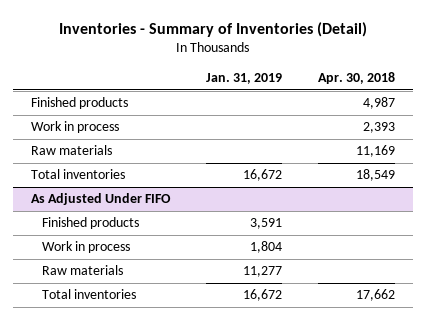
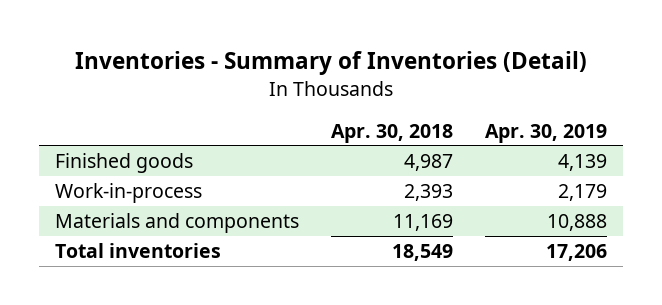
- | Jan. 31, 2019 | Apr. 30, 2018
+ | Apr. 30, 2018 | Apr. 30, 2019
- Finished products | | 4,987
- Work in process | | 2,393
- Raw materials | | 11,169
+ Finished goods | 4,987 | 4,139
+ Work-in-process | 2,393 | 2,179
+ Materials and components | 11,169 | 10,888
- As Adjusted Under FIFO
- Finished products | 3,591 |
- Work in process | 1,804 |
- Raw materials | 11,277 |
- Total inventories | 16,672 | 17,662

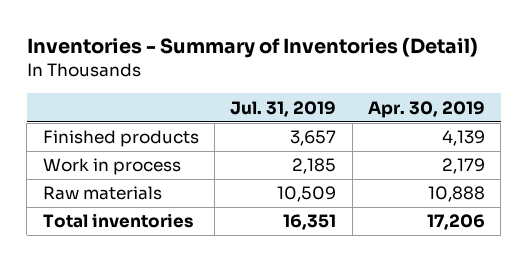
- | Apr. 30, 2018 | Apr. 30, 2019
+ | Jul. 31, 2019 | Apr. 30, 2019
- Finished goods | 4,987 | 4,139
- Work-in-process | 2,393 | 2,179
- Materials and components | 11,169 | 10,888
+ Finished products | 3,657 | 4,139
+ Work in process | 2,185 | 2,179
+ Raw materials | 10,509 | 10,888

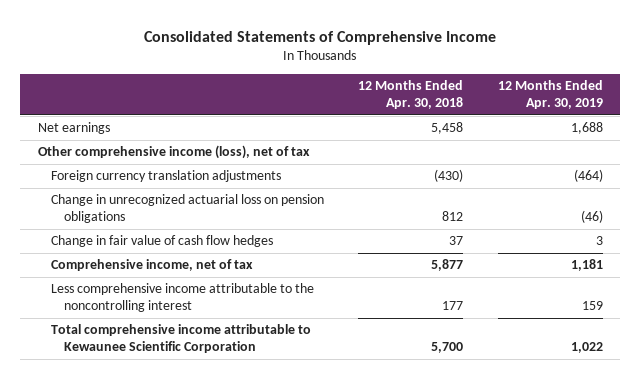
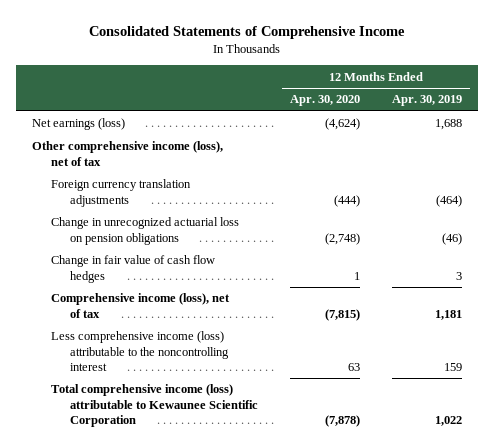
- | 12 Months Ended Apr. 30, 2018 | 12 Months Ended Apr. 30, 2019
+ | 12 Months Ended Apr. 30, 2020 | 12 Months Ended Apr. 30, 2019
- Net earnings | 5,458 | 1,688
+ Net earnings (loss) | (4,624) | 1,688
- Comprehensive income, net of tax | 5,877 | 1,181
- Less comprehensive income attributable to the noncontrolling interest | 177 | 159
- Total comprehensive income attributable to Kewaunee Scientific Corporation | 5,700 | 1,022
+ Comprehensive income (loss), net of tax | (7,815) | 1,181
+ Less comprehensive income (loss) attributable to the noncontrolling interest | 63 | 159
+ Total comprehensive income (loss) attributable to Kewaunee Scientific Corporation | (7,878) | 1,022

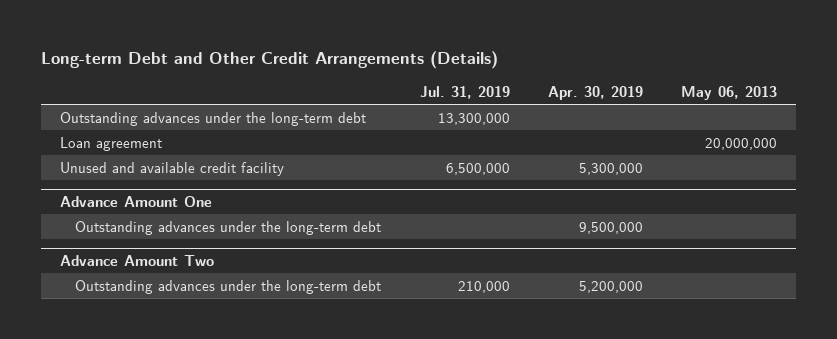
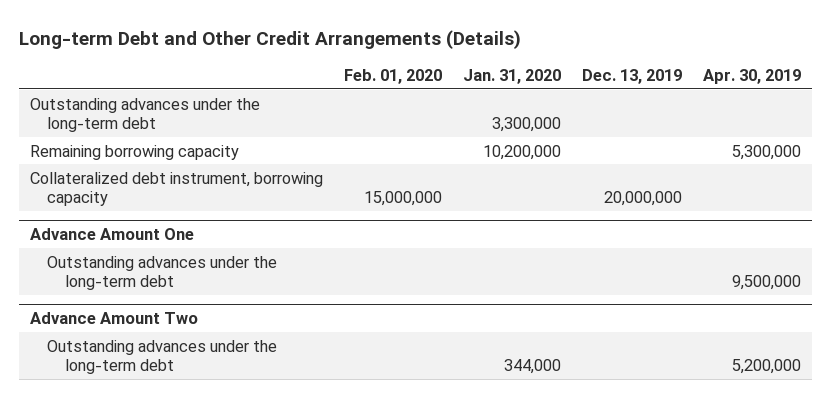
- | Jul. 31, 2019 | Apr. 30, 2019 | May 06, 2013
+ | Feb. 01, 2020 | Jan. 31, 2020 | Dec. 13, 2019 | Apr. 30, 2019
- Loan agreement | | | 20,000,000
- Unused and available credit facility | 6,500,000 | 5,300,000 |
+ Remaining borrowing capacity | | 10,200,000 | | 5,300,000
+ Collateralized debt instrument, borrowing capacity | 15,000,000 | | 20,000,000 |

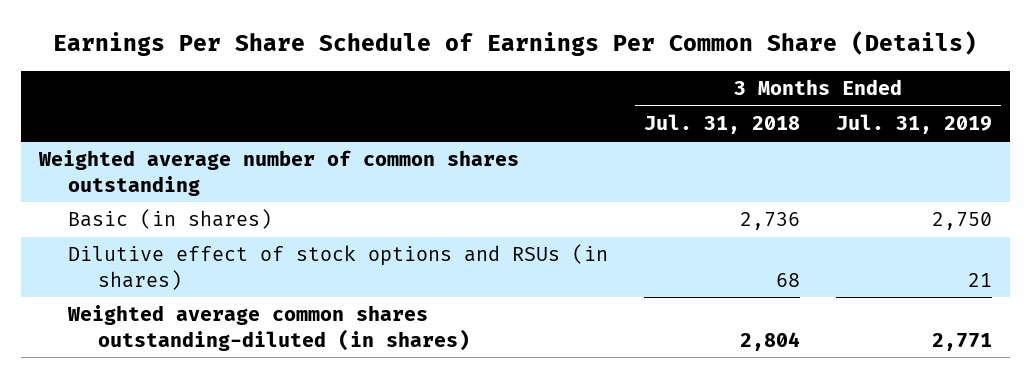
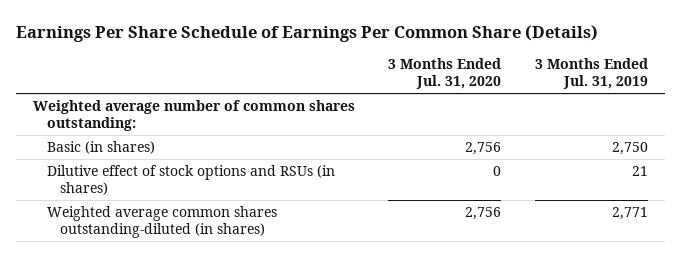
- | 3 Months Ended Jul. 31, 2018 | 3 Months Ended Jul. 31, 2019
+ | 3 Months Ended Jul. 31, 2020 | 3 Months Ended Jul. 31, 2019
- Weighted average number of common shares outstanding
+ Weighted average number of common shares outstanding:

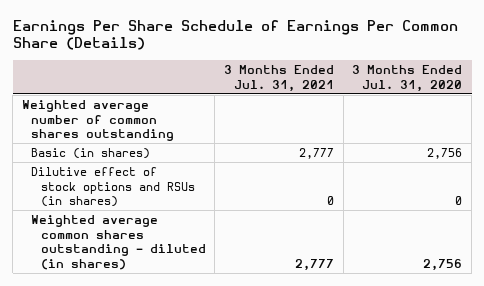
- | 3 Months Ended Jul. 31, 2020 | 3 Months Ended Jul. 31, 2019
+ | 3 Months Ended Jul. 31, 2021 | 3 Months Ended Jul. 31, 2020
- Weighted average number of common shares outstanding:
+ Weighted average number of common shares outstanding
- Weighted average common shares outstanding-diluted (in shares) | 2,756 | 2,771
+ Weighted average common shares outstanding - diluted (in shares) | 2,777 | 2,756

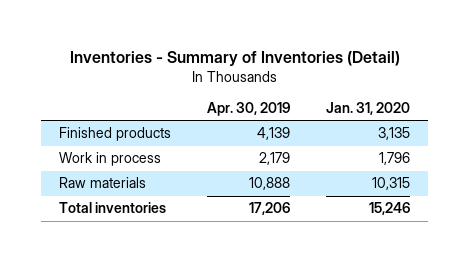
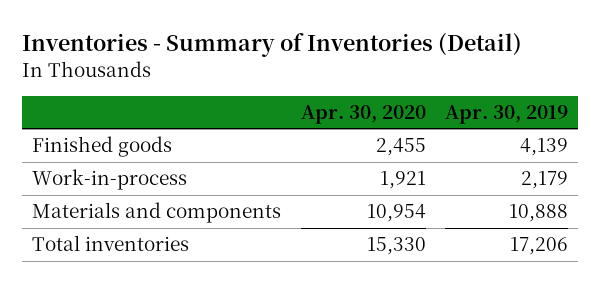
- | Apr. 30, 2019 | Jan. 31, 2020
+ | Apr. 30, 2020 | Apr. 30, 2019
- Finished products | 4,139 | 3,135
- Work in process | 2,179 | 1,796
- Raw materials | 10,888 | 10,315
+ Finished goods | 2,455 | 4,139
+ Work-in-process | 1,921 | 2,179
+ Materials and components | 10,954 | 10,888

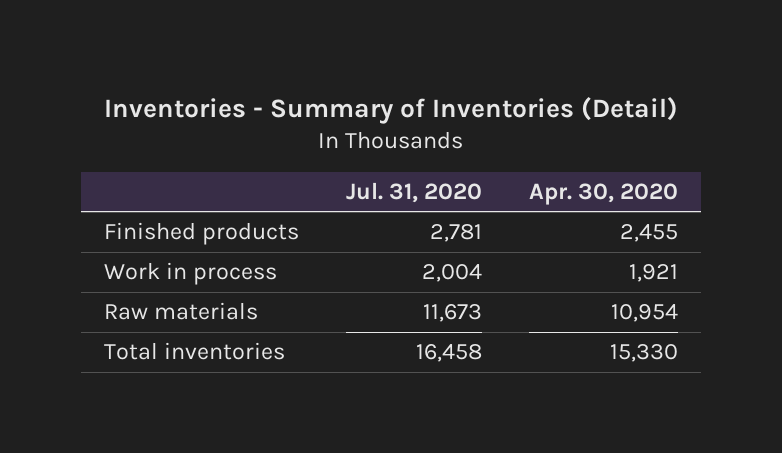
- | Apr. 30, 2020 | Apr. 30, 2019
+ | Jul. 31, 2020 | Apr. 30, 2020
- Finished goods | 2,455 | 4,139
- Work-in-process | 1,921 | 2,179
- Materials and components | 10,954 | 10,888
+ Finished products | 2,781 | 2,455
+ Work in process | 2,004 | 1,921
+ Raw materials | 11,673 | 10,954

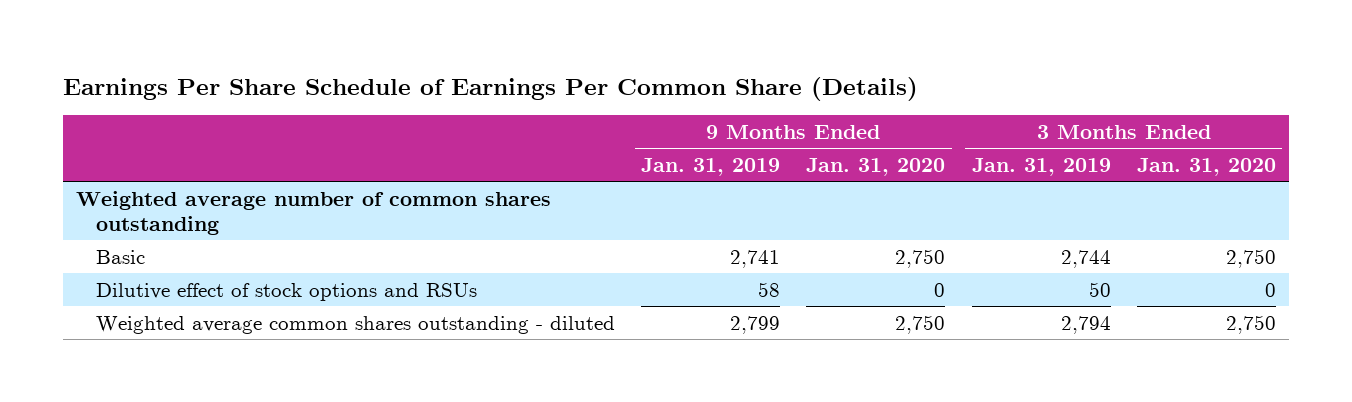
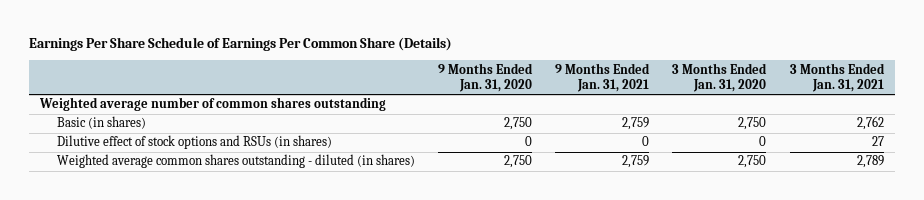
- | 9 Months Ended Jan. 31, 2019 | 9 Months Ended Jan. 31, 2020 | 3 Months Ended Jan. 31, 2019 | 3 Months Ended Jan. 31, 2020
+ | 9 Months Ended Jan. 31, 2020 | 9 Months Ended Jan. 31, 2021 | 3 Months Ended Jan. 31, 2020 | 3 Months Ended Jan. 31, 2021
- Basic | 2,741 | 2,750 | 2,744 | 2,750
- Dilutive effect of stock options and RSUs | 58 | 0 | 50 | 0
- Weighted average common shares outstanding - diluted | 2,799 | 2,750 | 2,794 | 2,750
+ Basic (in shares) | 2,750 | 2,759 | 2,750 | 2,762
+ Dilutive effect of stock options and RSUs (in shares) | 0 | 0 | 0 | 27
+ Weighted average common shares outstanding - diluted (in shares) | 2,750 | 2,759 | 2,750 | 2,789

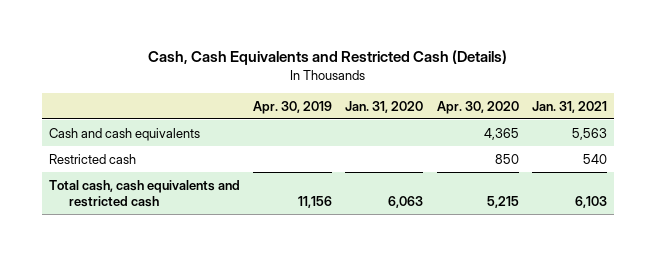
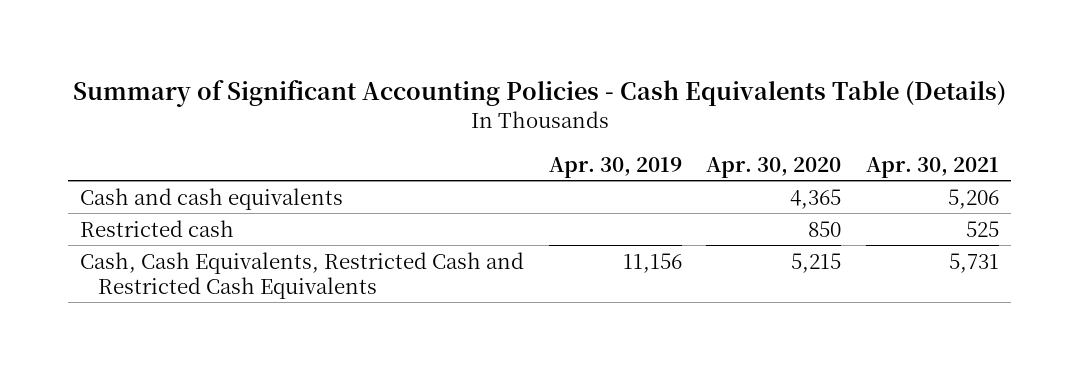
- Cash, Cash Equivalents and Restricted Cash (Details)
+ Summary of Significant Accounting Policies - Cash Equivalents Table (Details)
- | Apr. 30, 2019 | Jan. 31, 2020 | Apr. 30, 2020 | Jan. 31, 2021
+ | Apr. 30, 2019 | Apr. 30, 2020 | Apr. 30, 2021
- Total cash, cash equivalents and restricted cash | 11,156 | 6,063 | 5,215 | 6,103
+ Cash, Cash Equivalents, Restricted Cash and Restricted Cash Equivalents | 11,156 | 5,215 | 5,731

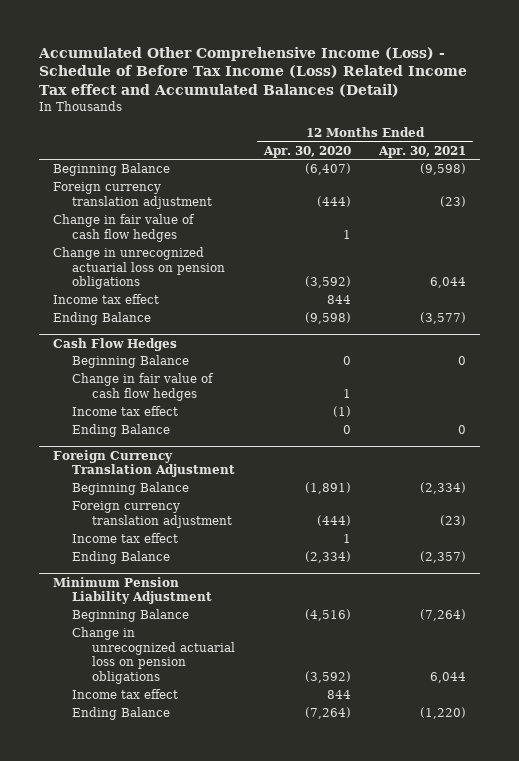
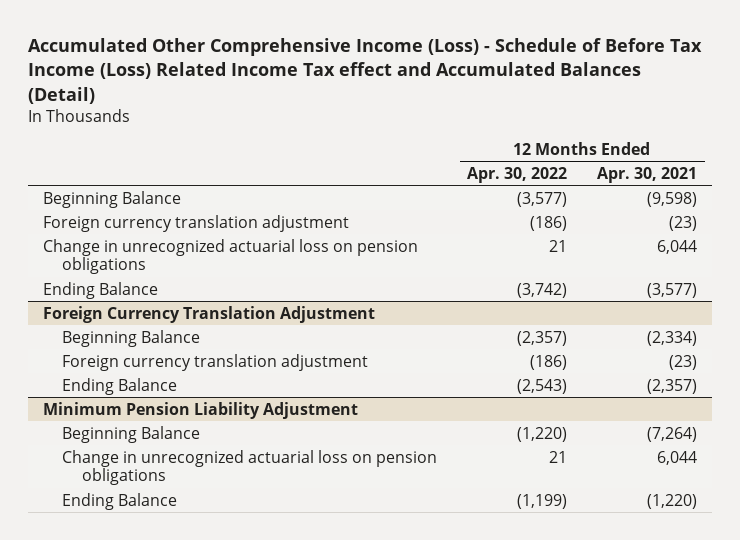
- | 12 Months Ended Apr. 30, 2020 | 12 Months Ended Apr. 30, 2021
+ | 12 Months Ended Apr. 30, 2022 | 12 Months Ended Apr. 30, 2021
- Change in fair value of cash flow hedges | 1 |
- Income tax effect | 844 |
- Cash Flow Hedges
- Beginning Balance | 0 | 0
- Change in fair value of cash flow hedges | 1 |
- Income tax effect | (1) |
- Ending Balance | 0 | 0
@ Foreign Currency Translation Adjustment
- Income tax effect | 1 |
@ Minimum Pension Liability Adjustment
- Income tax effect | 844 |

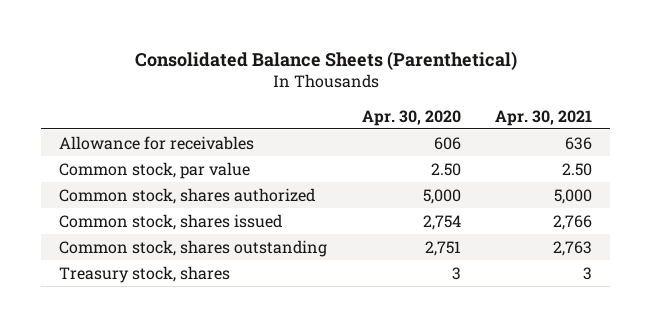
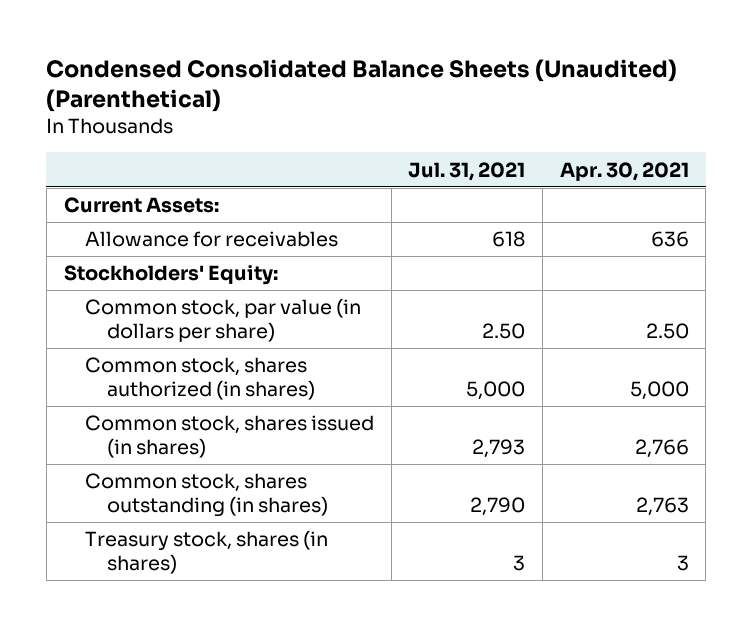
- Consolidated Balance Sheets (Parenthetical)
+ Condensed Consolidated Balance Sheets (Unaudited) (Parenthetical)
- | Apr. 30, 2020 | Apr. 30, 2021
+ | Jul. 31, 2021 | Apr. 30, 2021
+ Current Assets:
- Common stock, par value | 2.50 | 2.50
- Common stock, shares authorized | 5,000 | 5,000
- Common stock, shares issued | 2,754 | 2,766
- Common stock, shares outstanding | 2,751 | 2,763
- Treasury stock, shares | 3 | 3
+ Stockholders' Equity:
+ Common stock, par value (in dollars per share) | 2.50 | 2.50
+ Common stock, shares authorized (in shares) | 5,000 | 5,000
+ Common stock, shares issued (in shares) | 2,793 | 2,766
+ Common stock, shares outstanding (in shares) | 2,790 | 2,763
+ Treasury stock, shares (in shares) | 3 | 3

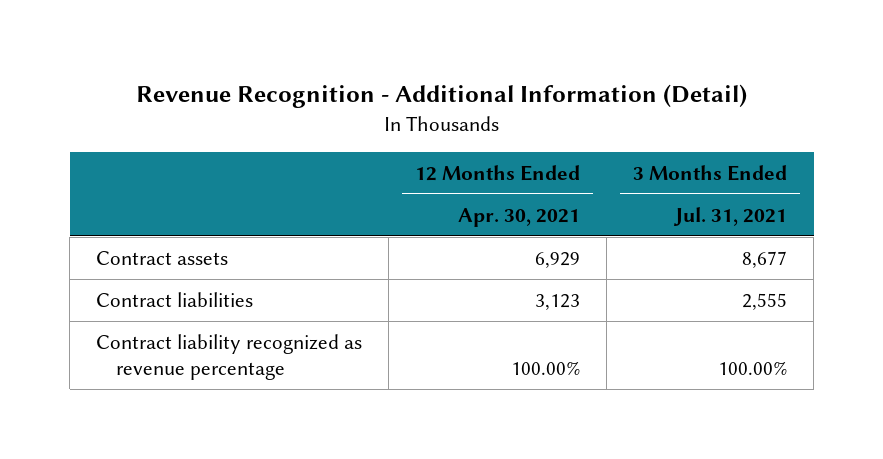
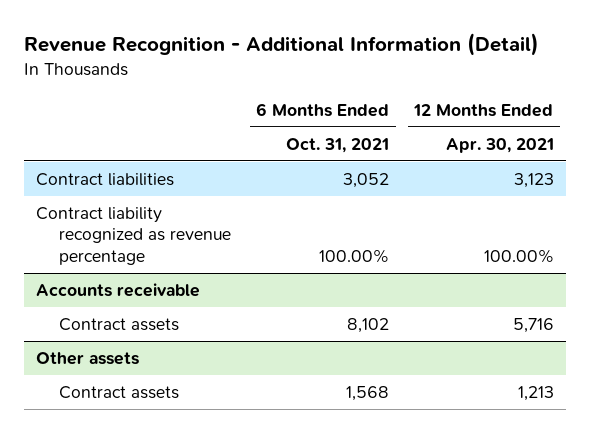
- | 12 Months Ended Apr. 30, 2021 | 3 Months Ended Jul. 31, 2021
+ | 6 Months Ended Oct. 31, 2021 | 12 Months Ended Apr. 30, 2021
- Contract assets | 6,929 | 8,677
+ Accounts receivable
+ Contract assets | 8,102 | 5,716
+ Other assets
+ Contract assets | 1,568 | 1,213

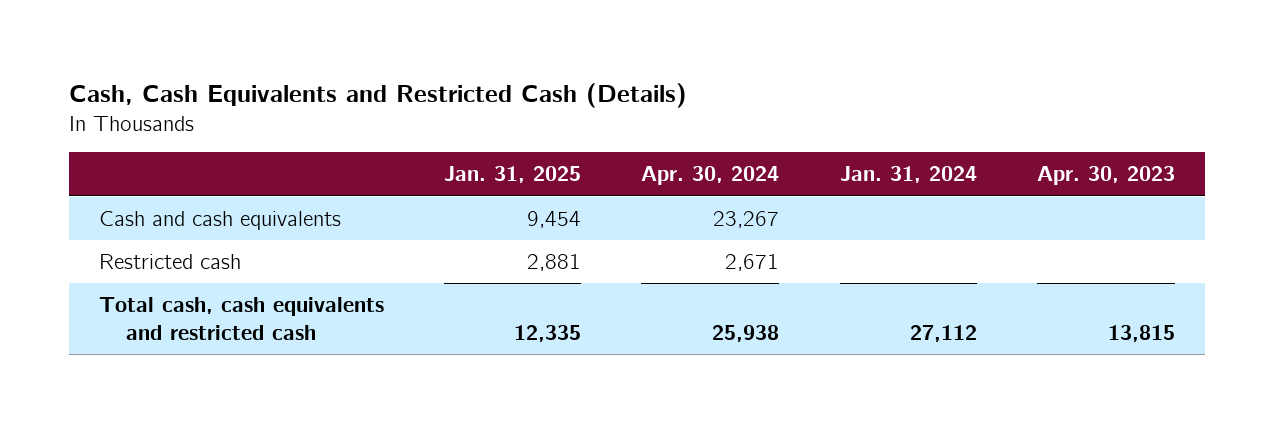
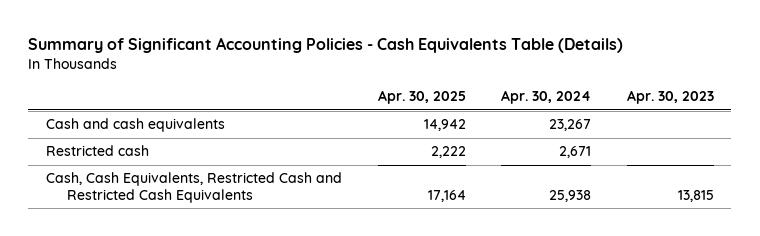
- Cash, Cash Equivalents and Restricted Cash (Details)
+ Summary of Significant Accounting Policies - Cash Equivalents Table (Details)
- | Jan. 31, 2025 | Apr. 30, 2024 | Jan. 31, 2024 | Apr. 30, 2023
+ | Apr. 30, 2025 | Apr. 30, 2024 | Apr. 30, 2023
- Total cash, cash equivalents and restricted cash | 12,335 | 25,938 | 27,112 | 13,815
+ Cash, Cash Equivalents, Restricted Cash and Restricted Cash Equivalents | 17,164 | 25,938 | 13,815

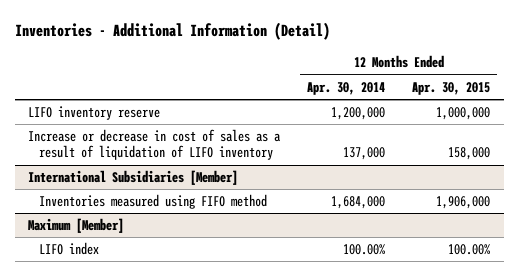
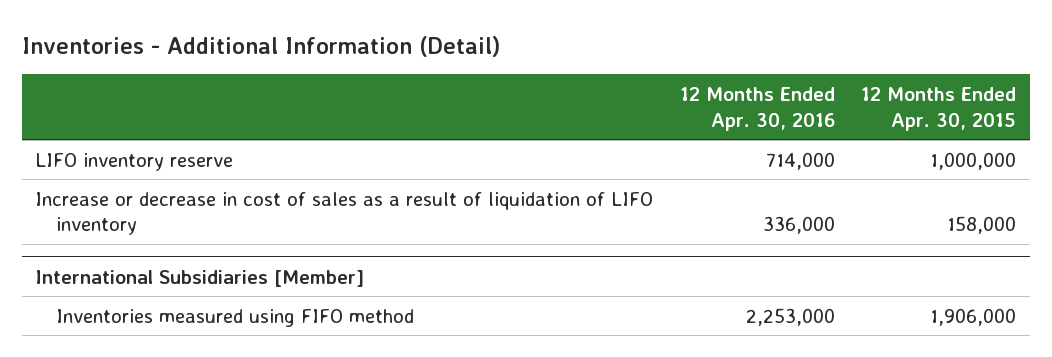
- | 12 Months Ended Apr. 30, 2014 | 12 Months Ended Apr. 30, 2015
+ | 12 Months Ended Apr. 30, 2016 | 12 Months Ended Apr. 30, 2015
- Maximum [Member]
- LIFO index | 100.00% | 100.00%

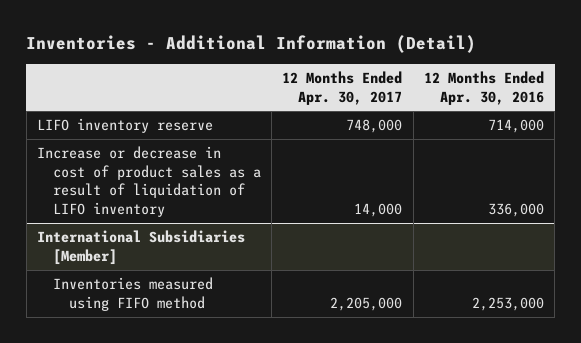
- | 12 Months Ended Apr. 30, 2016 | 12 Months Ended Apr. 30, 2015
+ | 12 Months Ended Apr. 30, 2017 | 12 Months Ended Apr. 30, 2016
- Increase or decrease in cost of sales as a result of liquidation of LIFO inventory | 336,000 | 158,000
+ Increase or decrease in cost of product sales as a result of liquidation of LIFO inventory | 14,000 | 336,000

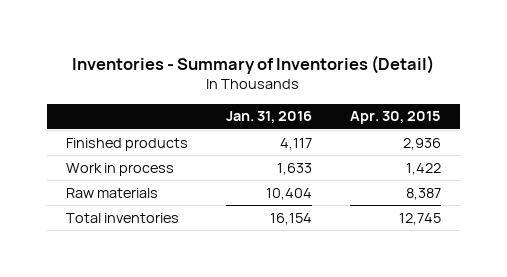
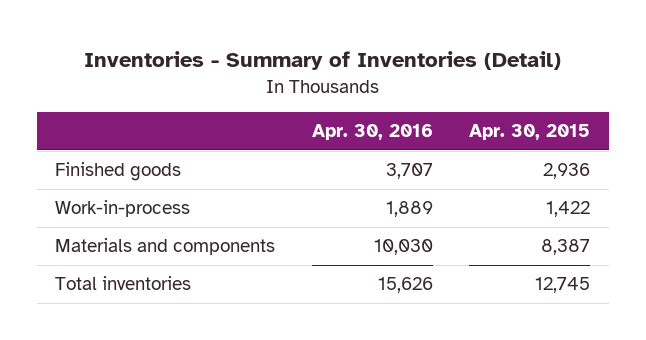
- | Jan. 31, 2016 | Apr. 30, 2015
+ | Apr. 30, 2016 | Apr. 30, 2015
- Finished products | 4,117 | 2,936
- Work in process | 1,633 | 1,422
- Raw materials | 10,404 | 8,387
+ Finished goods | 3,707 | 2,936
+ Work-in-process | 1,889 | 1,422
+ Materials and components | 10,030 | 8,387

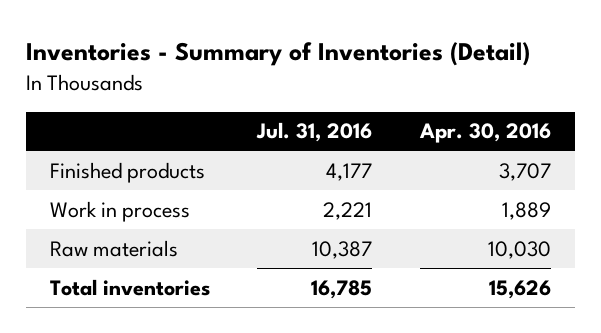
- | Apr. 30, 2016 | Apr. 30, 2015
+ | Jul. 31, 2016 | Apr. 30, 2016
- Finished goods | 3,707 | 2,936
- Work-in-process | 1,889 | 1,422
- Materials and components | 10,030 | 8,387
+ Finished products | 4,177 | 3,707
+ Work in process | 2,221 | 1,889
+ Raw materials | 10,387 | 10,030

